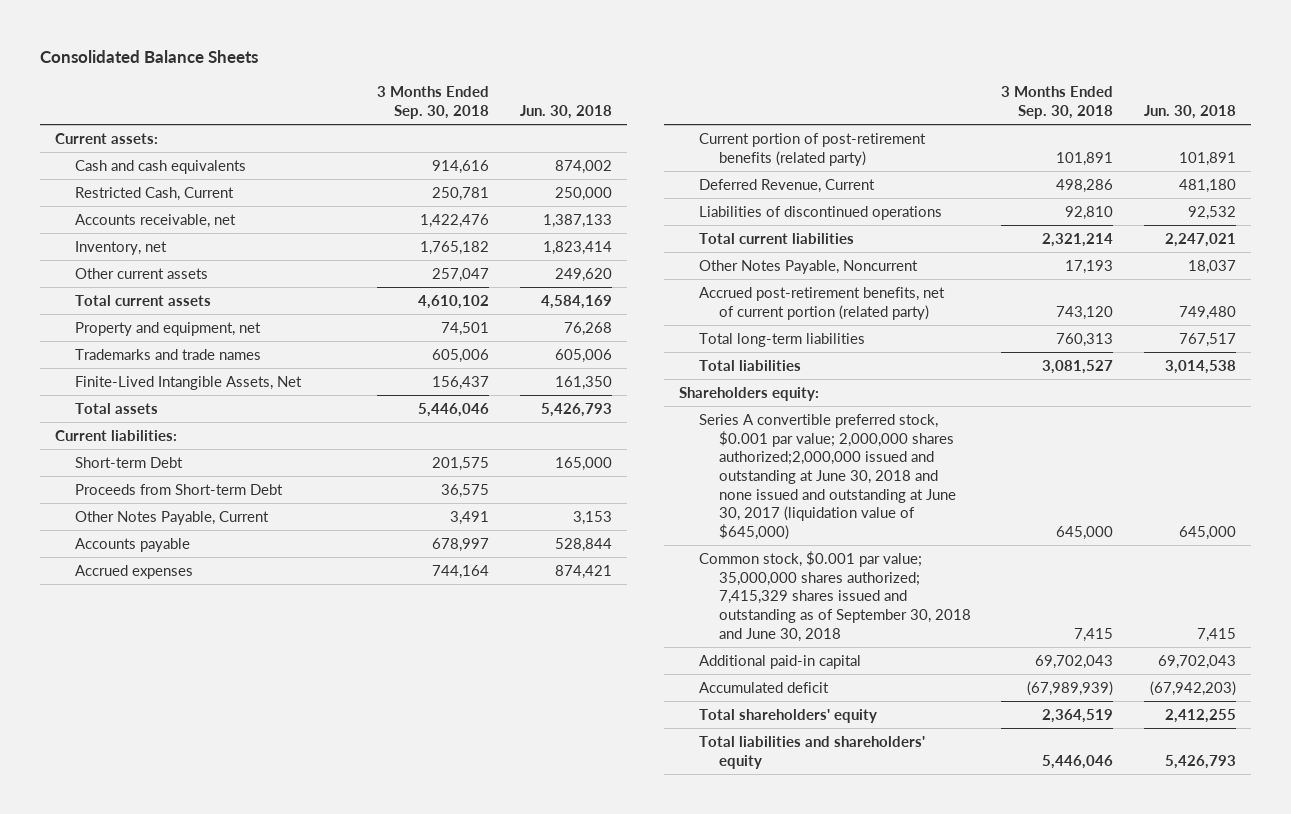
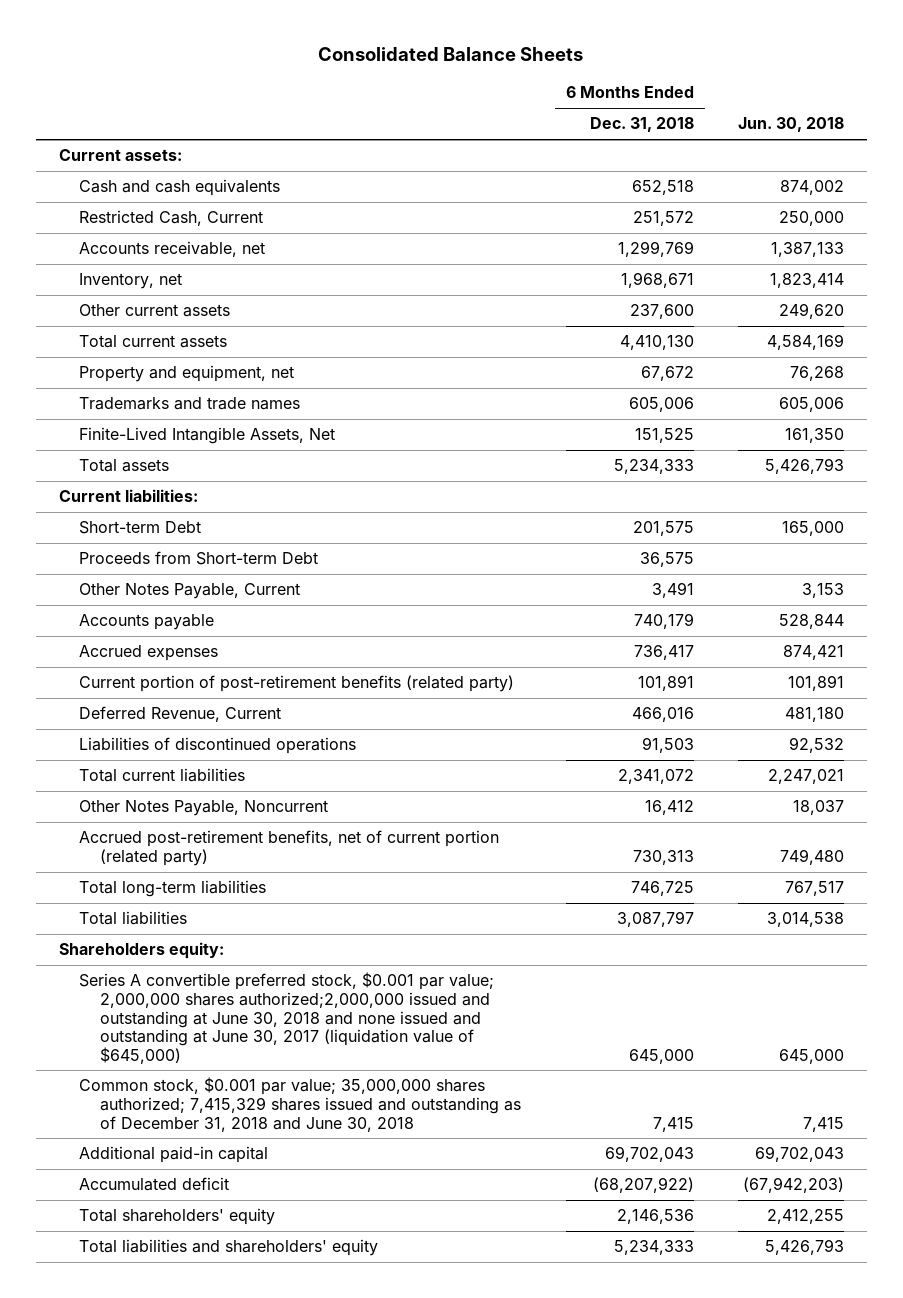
- | 3 Months Ended Sep. 30, 2018 | Jun. 30, 2018
+ | 6 Months Ended Dec. 31, 2018 | Jun. 30, 2018
- Common stock, $0.001 par value; 35,000,000 shares authorized; 7,415,329 shares issued and outstanding as of September 30, 2018 and June 30, 2018 | 7,415 | 7,415
+ Common stock, $0.001 par value; 35,000,000 shares authorized; 7,415,329 shares issued and outstanding as of December 31, 2018 and June 30, 2018 | 7,415 | 7,415

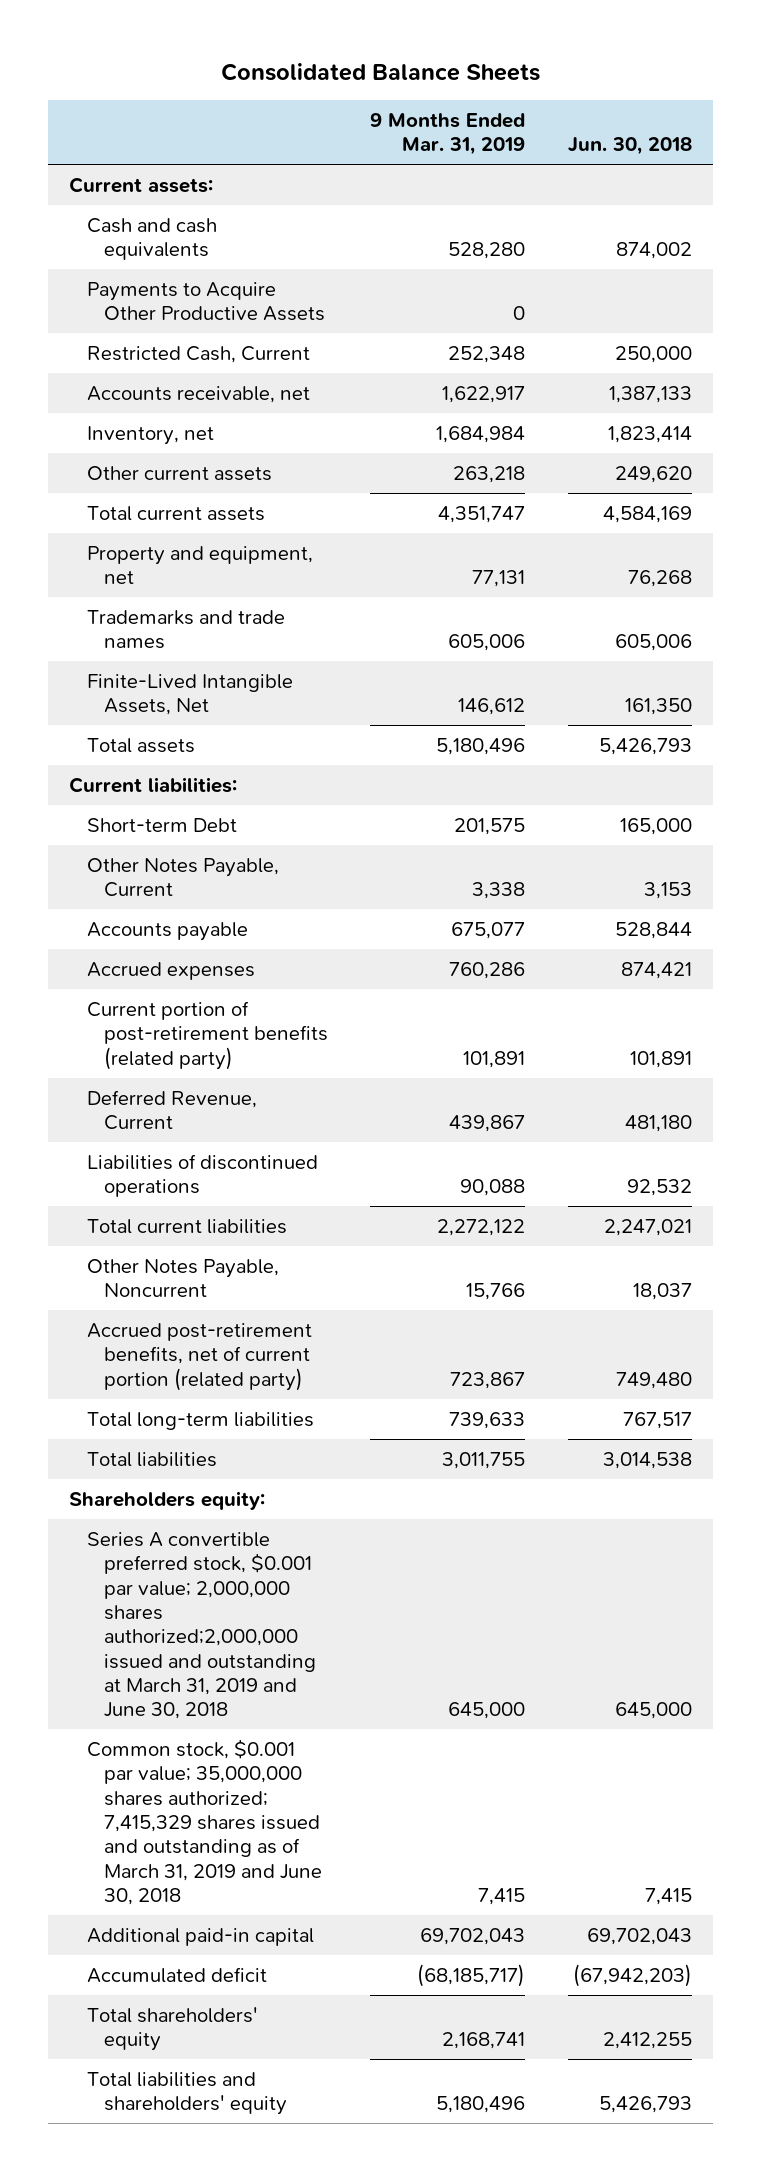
- | 6 Months Ended Dec. 31, 2018 | Jun. 30, 2018
+ | 9 Months Ended Mar. 31, 2019 | Jun. 30, 2018
+ Payments to Acquire Other Productive Assets | 0 |
- Proceeds from Short-term Debt | 36,575 |
- Series A convertible preferred stock, $0.001 par value; 2,000,000 shares authorized;2,000,000 issued and outstanding at June 30, 2018 and none issued and outstanding at June 30, 2017 (liquidation value of $645,000) | 645,000 | 645,000
- Common stock, $0.001 par value; 35,000,000 shares authorized; 7,415,329 shares issued and outstanding as of December 31, 2018 and June 30, 2018 | 7,415 | 7,415
+ Series A convertible preferred stock, $0.001 par value; 2,000,000 shares authorized;2,000,000 issued and outstanding at March 31, 2019 and June 30, 2018 | 645,000 | 645,000
+ Common stock, $0.001 par value; 35,000,000 shares authorized; 7,415,329 shares issued and outstanding as of March 31, 2019 and June 30, 2018 | 7,415 | 7,415

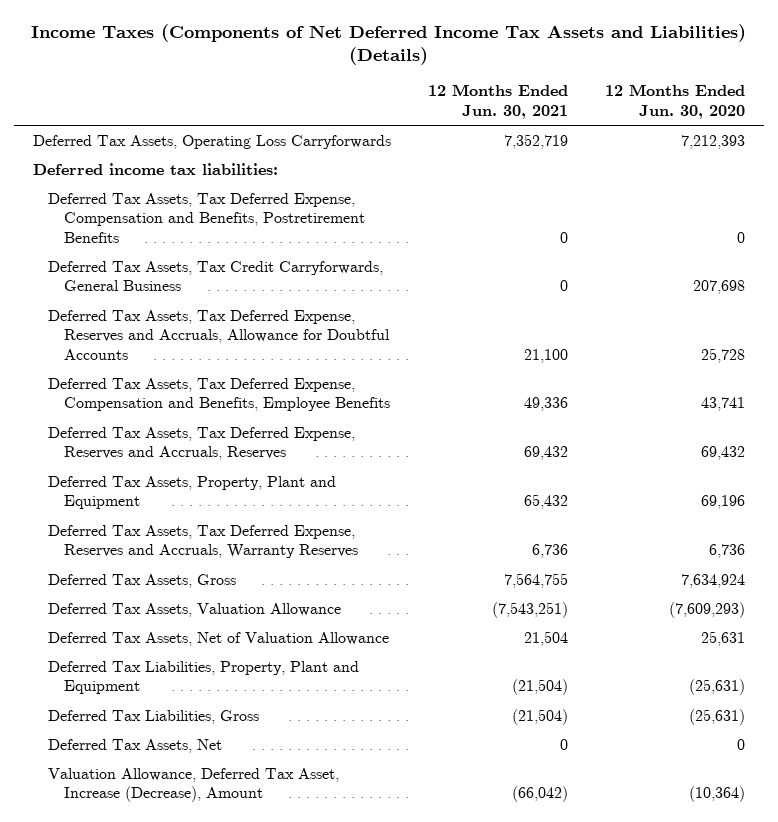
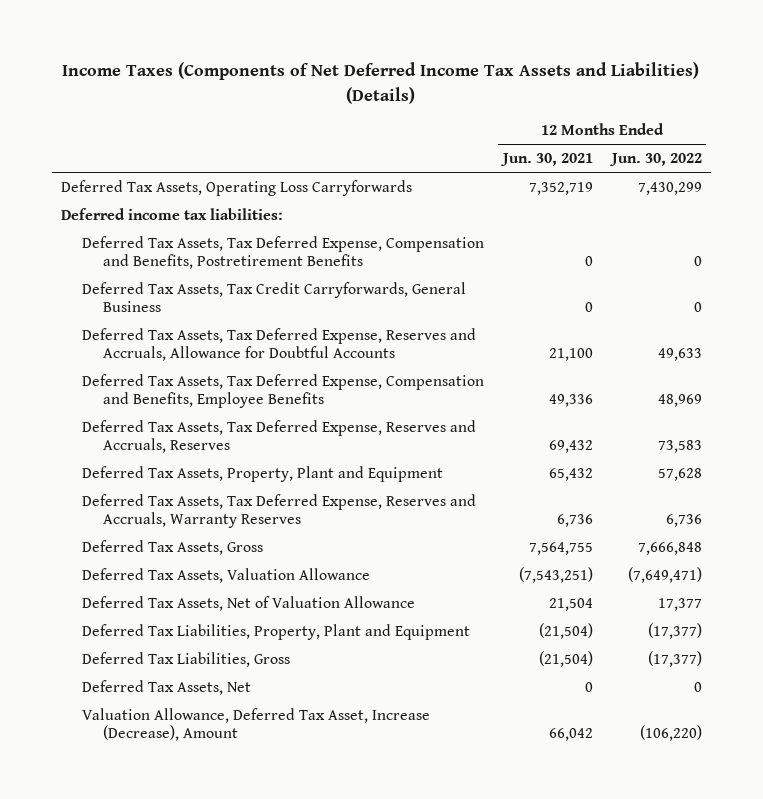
- | 12 Months Ended Jun. 30, 2021 | 12 Months Ended Jun. 30, 2020
+ | 12 Months Ended Jun. 30, 2021 | 12 Months Ended Jun. 30, 2022
- Valuation Allowance, Deferred Tax Asset, Increase (Decrease), Amount | (66,042) | (10,364)
+ Valuation Allowance, Deferred Tax Asset, Increase (Decrease), Amount | 66,042 | (106,220)

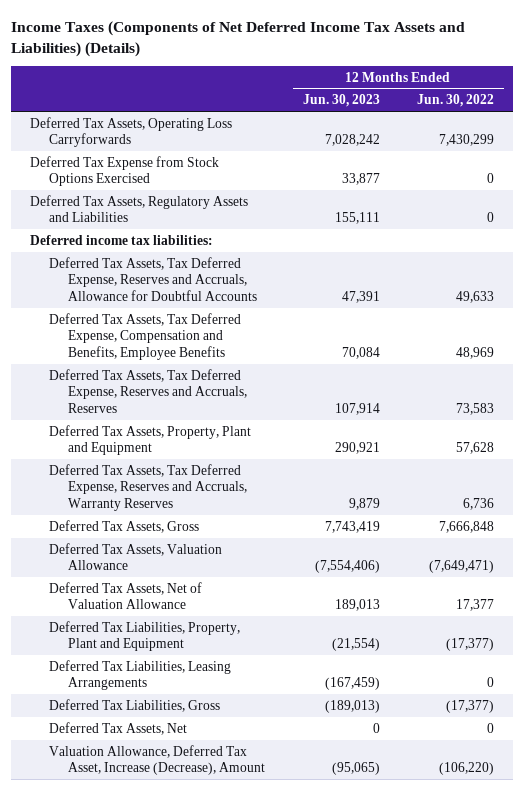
- | 12 Months Ended Jun. 30, 2021 | 12 Months Ended Jun. 30, 2022
+ | 12 Months Ended Jun. 30, 2023 | 12 Months Ended Jun. 30, 2022
+ Deferred Tax Expense from Stock Options Exercised | 33,877 | 0
+ Deferred Tax Assets, Regulatory Assets and Liabilities | 155,111 | 0
- Deferred Tax Assets, Tax Deferred Expense, Compensation and Benefits, Postretirement Benefits | 0 | 0
- Deferred Tax Assets, Tax Credit Carryforwards, General Business | 0 | 0
+ Deferred Tax Liabilities, Leasing Arrangements | (167,459) | 0

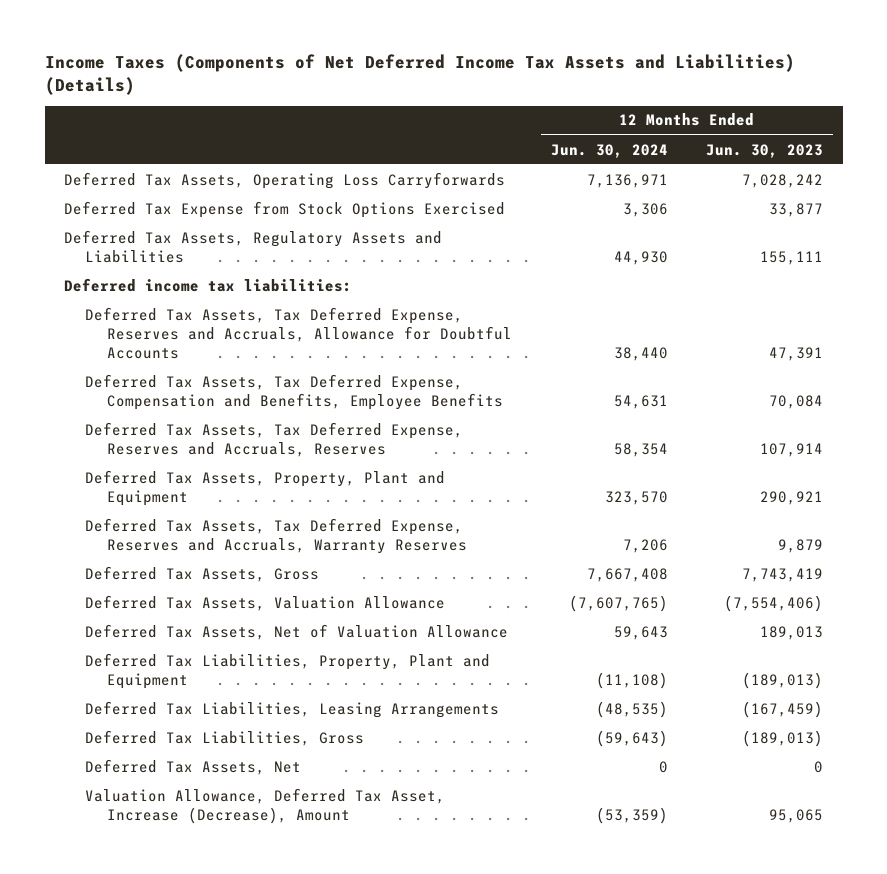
- | 12 Months Ended Jun. 30, 2023 | 12 Months Ended Jun. 30, 2022
+ | 12 Months Ended Jun. 30, 2024 | 12 Months Ended Jun. 30, 2023
- Deferred Tax Liabilities, Property, Plant and Equipment | (21,554) | (17,377)
+ Deferred Tax Liabilities, Property, Plant and Equipment | (11,108) | (189,013)
- Valuation Allowance, Deferred Tax Asset, Increase (Decrease), Amount | (95,065) | (106,220)
+ Valuation Allowance, Deferred Tax Asset, Increase (Decrease), Amount | (53,359) | 95,065

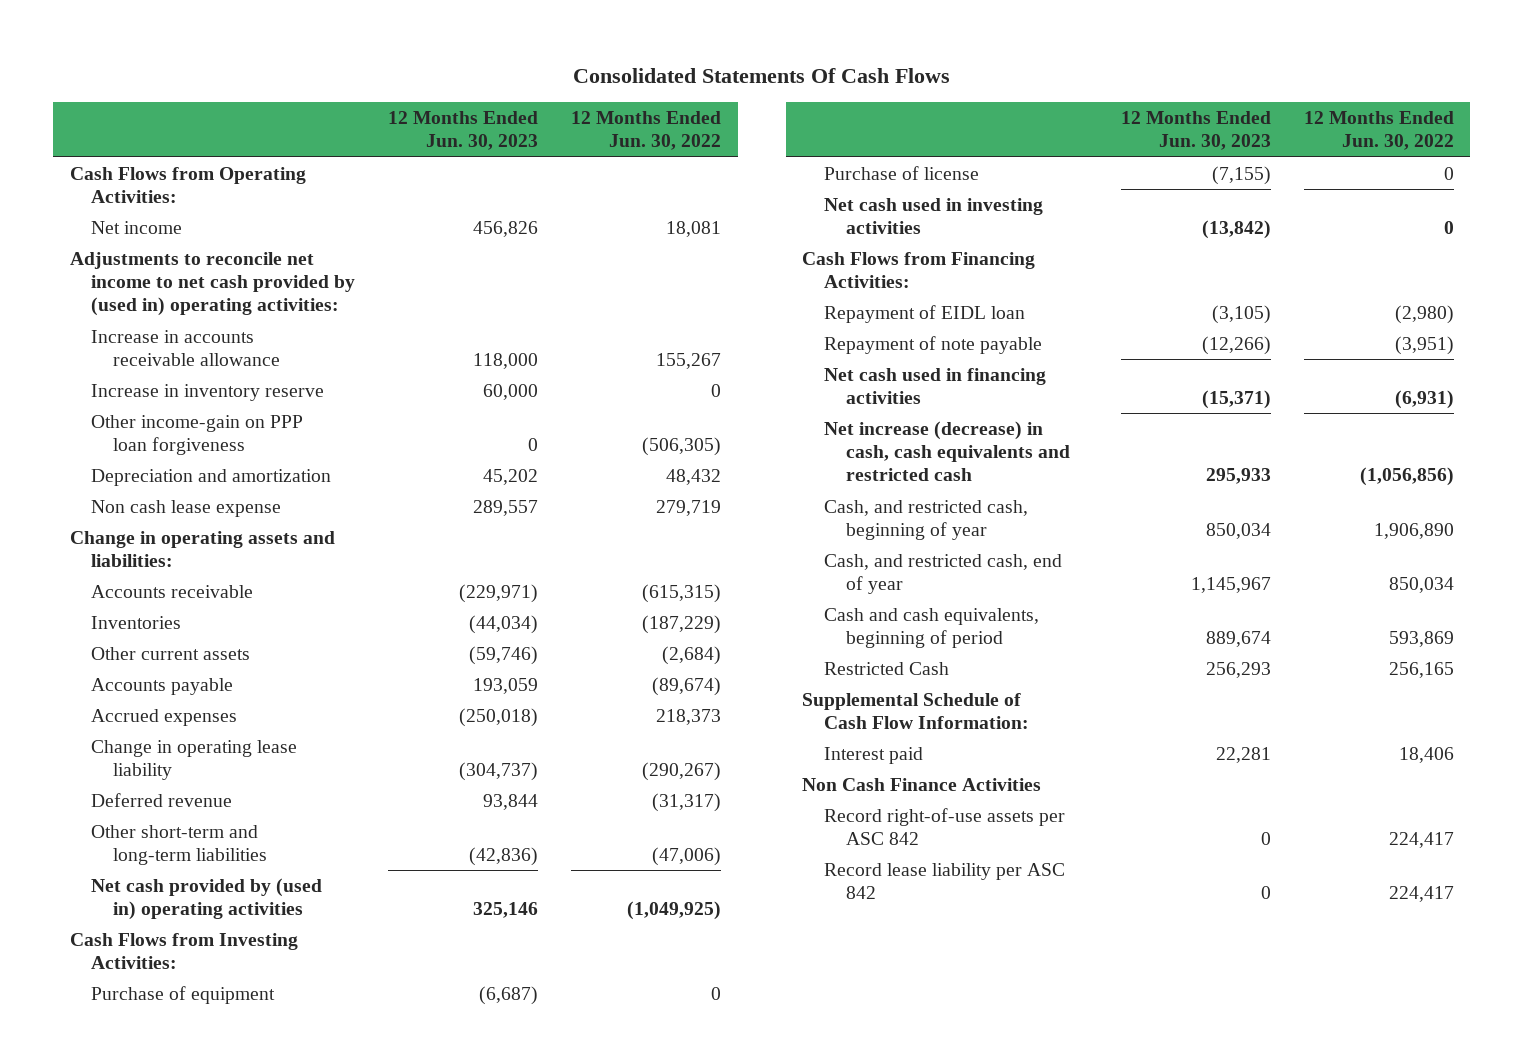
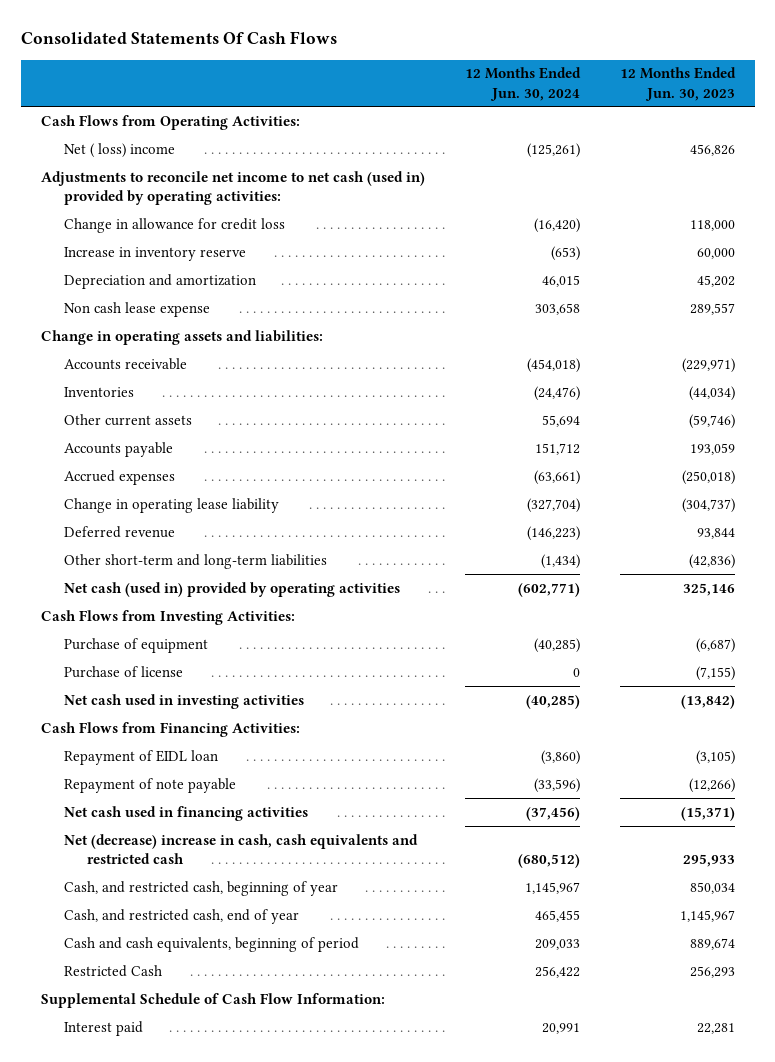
- | 12 Months Ended Jun. 30, 2023 | 12 Months Ended Jun. 30, 2022
+ | 12 Months Ended Jun. 30, 2024 | 12 Months Ended Jun. 30, 2023
- Net income | 456,826 | 18,081
- Adjustments to reconcile net income to net cash provided by (used in) operating activities:
- Increase in accounts receivable allowance | 118,000 | 155,267
+ Net ( loss) income | (125,261) | 456,826
+ Adjustments to reconcile net income to net cash (used in) provided by operating activities:
+ Change in allowance for credit loss | (16,420) | 118,000
- Other income-gain on PPP loan forgiveness | 0 | (506,305)
- Net cash provided by (used in) operating activities | 325,146 | (1,049,925)
+ Net cash (used in) provided by operating activities | (602,771) | 325,146
- Net increase (decrease) in cash, cash equivalents and restricted cash | 295,933 | (1,056,856)
+ Net (decrease) increase in cash, cash equivalents and restricted cash | (680,512) | 295,933
- Non Cash Finance Activities
- Record right-of-use assets per ASC 842 | 0 | 224,417
- Record lease liability per ASC 842 | 0 | 224,417

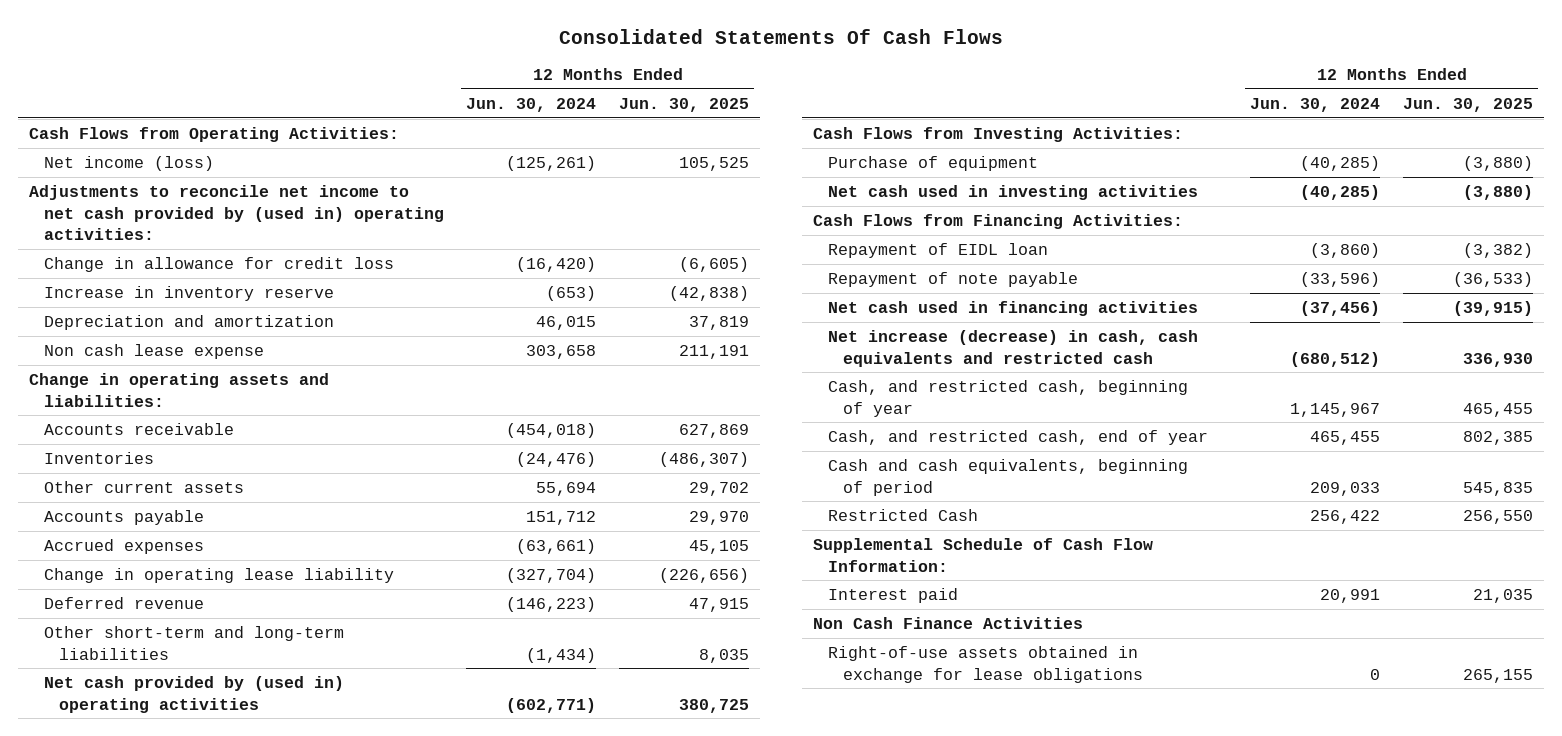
- | 12 Months Ended Jun. 30, 2024 | 12 Months Ended Jun. 30, 2023
+ | 12 Months Ended Jun. 30, 2024 | 12 Months Ended Jun. 30, 2025
- Net ( loss) income | (125,261) | 456,826
- Adjustments to reconcile net income to net cash (used in) provided by operating activities:
+ Net income (loss) | (125,261) | 105,525
+ Adjustments to reconcile net income to net cash provided by (used in) operating activities:
- Net cash (used in) provided by operating activities | (602,771) | 325,146
+ Net cash provided by (used in) operating activities | (602,771) | 380,725
- Purchase of license | 0 | (7,155)
- Net (decrease) increase in cash, cash equivalents and restricted cash | (680,512) | 295,933
+ Net increase (decrease) in cash, cash equivalents and restricted cash | (680,512) | 336,930
+ Non Cash Finance Activities
+ Right-of-use assets obtained in exchange for lease obligations | 0 | 265,155

